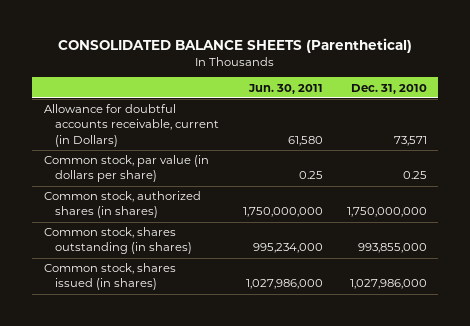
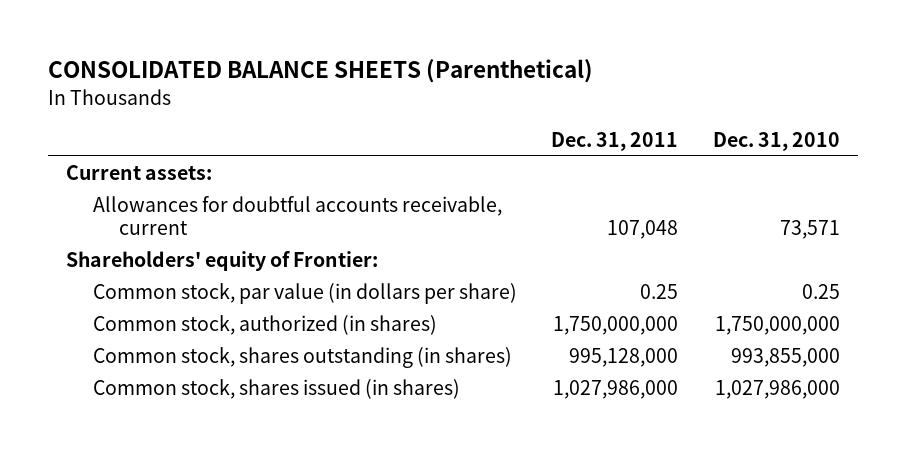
- | Jun. 30, 2011 | Dec. 31, 2010
+ | Dec. 31, 2011 | Dec. 31, 2010
- Allowance for doubtful accounts receivable, current (in Dollars) | 61,580 | 73,571
+ Current assets:
+ Allowances for doubtful accounts receivable, current | 107,048 | 73,571
+ Shareholders' equity of Frontier:
- Common stock, authorized shares (in shares) | 1,750,000,000 | 1,750,000,000
+ Common stock, authorized (in shares) | 1,750,000,000 | 1,750,000,000

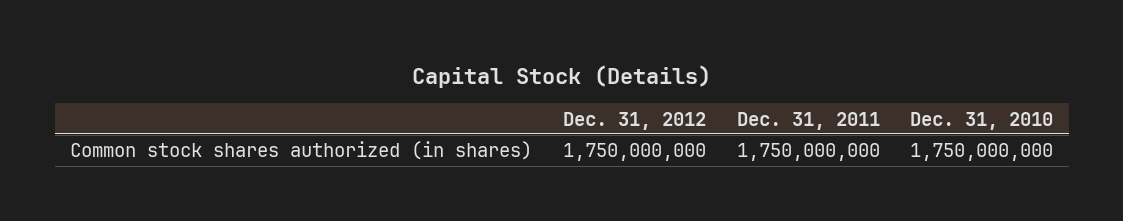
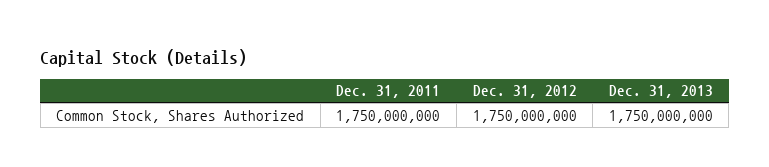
- | Dec. 31, 2012 | Dec. 31, 2011 | Dec. 31, 2010
+ | Dec. 31, 2011 | Dec. 31, 2012 | Dec. 31, 2013
- Common stock shares authorized (in shares) | 1,750,000,000 | 1,750,000,000 | 1,750,000,000
+ Common Stock, Shares Authorized | 1,750,000,000 | 1,750,000,000 | 1,750,000,000

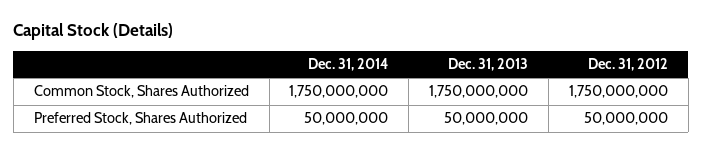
- | Dec. 31, 2011 | Dec. 31, 2012 | Dec. 31, 2013
+ | Dec. 31, 2014 | Dec. 31, 2013 | Dec. 31, 2012
+ Preferred Stock, Shares Authorized | 50,000,000 | 50,000,000 | 50,000,000

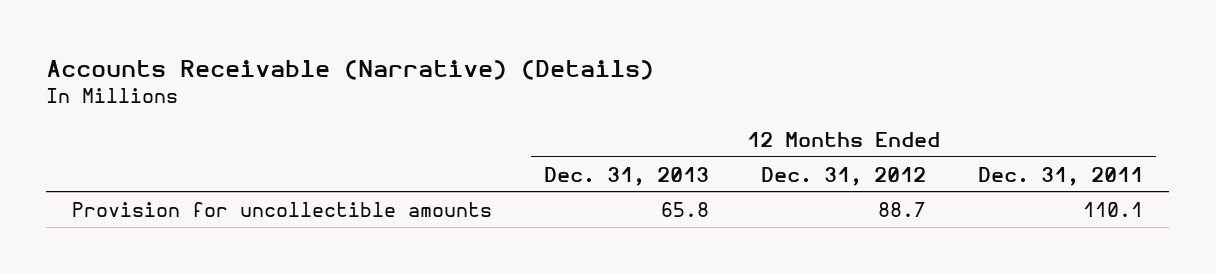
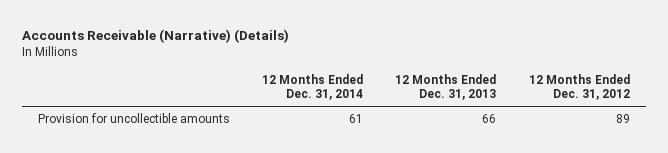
- | 12 Months Ended Dec. 31, 2013 | 12 Months Ended Dec. 31, 2012 | 12 Months Ended Dec. 31, 2011
+ | 12 Months Ended Dec. 31, 2014 | 12 Months Ended Dec. 31, 2013 | 12 Months Ended Dec. 31, 2012
- Provision for uncollectible amounts | 65.8 | 88.7 | 110.1
+ Provision for uncollectible amounts | 61 | 66 | 89

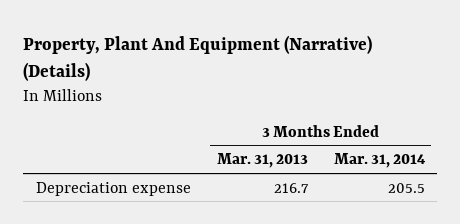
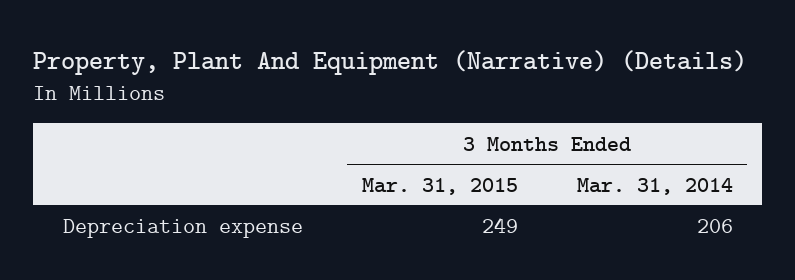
- | 3 Months Ended Mar. 31, 2013 | 3 Months Ended Mar. 31, 2014
+ | 3 Months Ended Mar. 31, 2015 | 3 Months Ended Mar. 31, 2014
- Depreciation expense | 216.7 | 205.5
+ Depreciation expense | 249 | 206

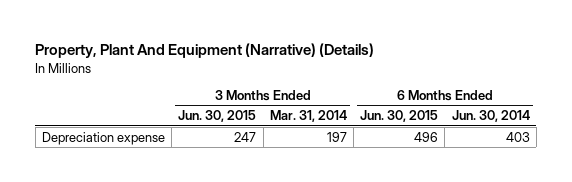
- | 3 Months Ended Mar. 31, 2015 | 3 Months Ended Mar. 31, 2014
+ | 3 Months Ended Jun. 30, 2015 | 3 Months Ended Mar. 31, 2014 | 6 Months Ended Jun. 30, 2015 | 6 Months Ended Jun. 30, 2014
- Depreciation expense | 249 | 206
+ Depreciation expense | 247 | 197 | 496 | 403

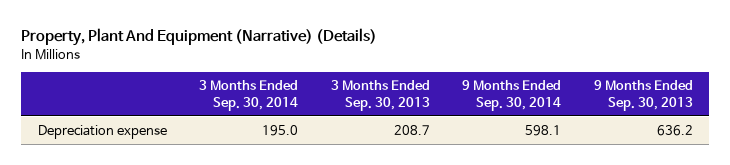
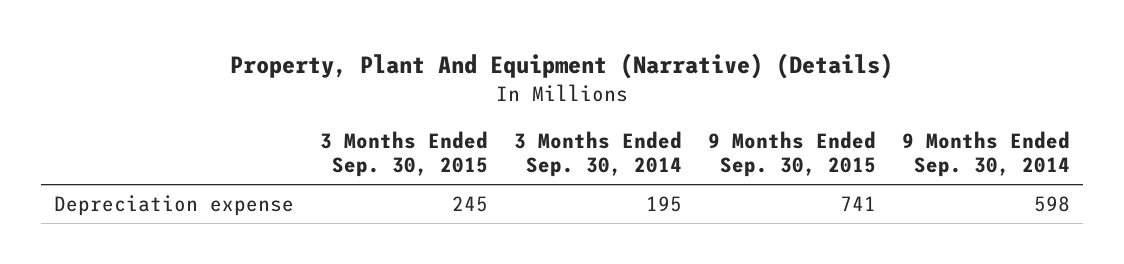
- | 3 Months Ended Sep. 30, 2014 | 3 Months Ended Sep. 30, 2013 | 9 Months Ended Sep. 30, 2014 | 9 Months Ended Sep. 30, 2013
+ | 3 Months Ended Sep. 30, 2015 | 3 Months Ended Sep. 30, 2014 | 9 Months Ended Sep. 30, 2015 | 9 Months Ended Sep. 30, 2014
- Depreciation expense | 195.0 | 208.7 | 598.1 | 636.2
+ Depreciation expense | 245 | 195 | 741 | 598

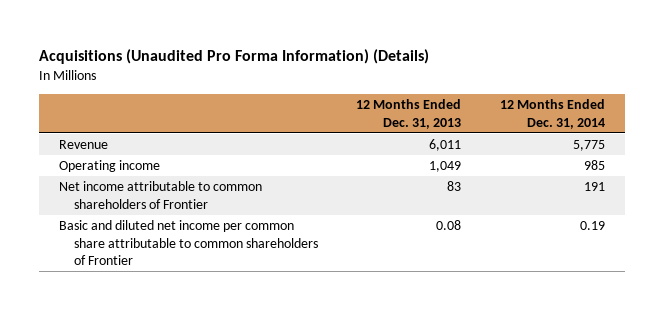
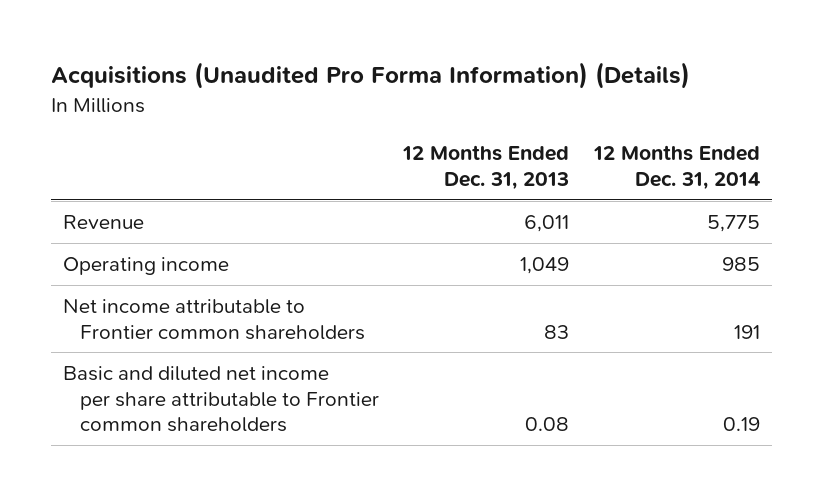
- Net income attributable to common shareholders of Frontier | 83 | 191
- Basic and diluted net income per common share attributable to common shareholders of Frontier | 0.08 | 0.19
+ Net income attributable to Frontier common shareholders | 83 | 191
+ Basic and diluted net income per share attributable to Frontier common shareholders | 0.08 | 0.19

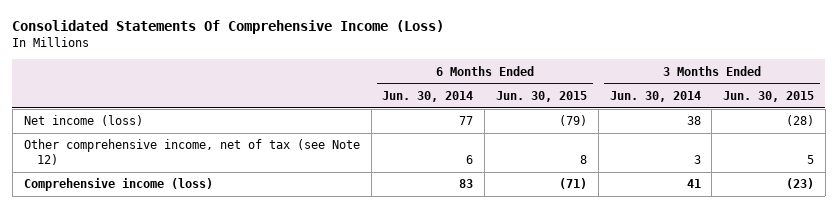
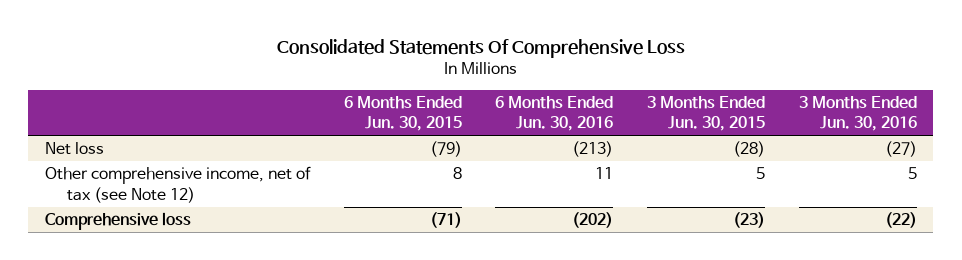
- Consolidated Statements Of Comprehensive Income (Loss)
+ Consolidated Statements Of Comprehensive Loss
- | 6 Months Ended Jun. 30, 2014 | 6 Months Ended Jun. 30, 2015 | 3 Months Ended Jun. 30, 2014 | 3 Months Ended Jun. 30, 2015
+ | 6 Months Ended Jun. 30, 2015 | 6 Months Ended Jun. 30, 2016 | 3 Months Ended Jun. 30, 2015 | 3 Months Ended Jun. 30, 2016
- Net income (loss) | 77 | (79) | 38 | (28)
+ Net loss | (79) | (213) | (28) | (27)
- Comprehensive income (loss) | 83 | (71) | 41 | (23)
+ Comprehensive loss | (71) | (202) | (23) | (22)

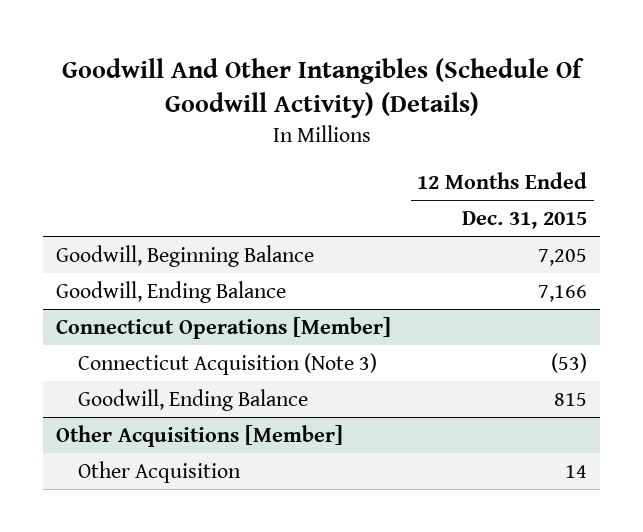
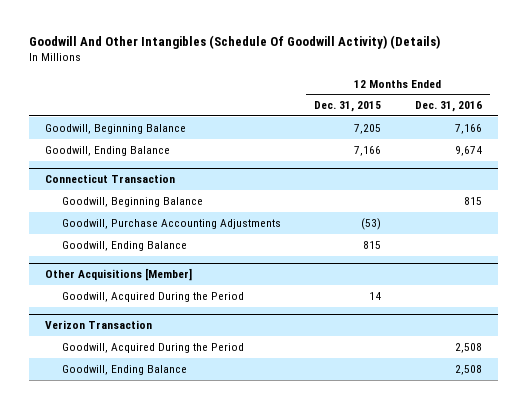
- | 12 Months Ended Dec. 31, 2015
+ | 12 Months Ended Dec. 31, 2015 | 12 Months Ended Dec. 31, 2016
- Connecticut Operations [Member]
- Connecticut Acquisition (Note 3) | (53)
+ Connecticut Transaction
+ Goodwill, Beginning Balance | | 815
+ Goodwill, Purchase Accounting Adjustments | (53) |
@ Other Acquisitions [Member]
- Other Acquisition | 14
+ Goodwill, Acquired During the Period | 14 |
+ Verizon Transaction
+ Goodwill, Acquired During the Period | | 2,508
+ Goodwill, Ending Balance | | 2,508

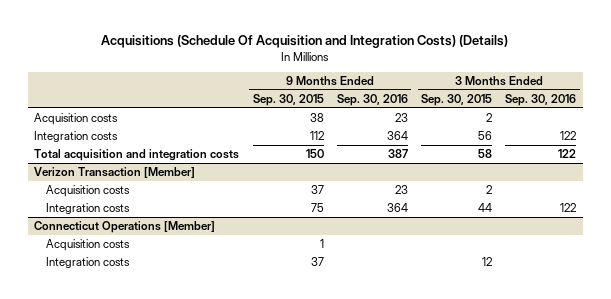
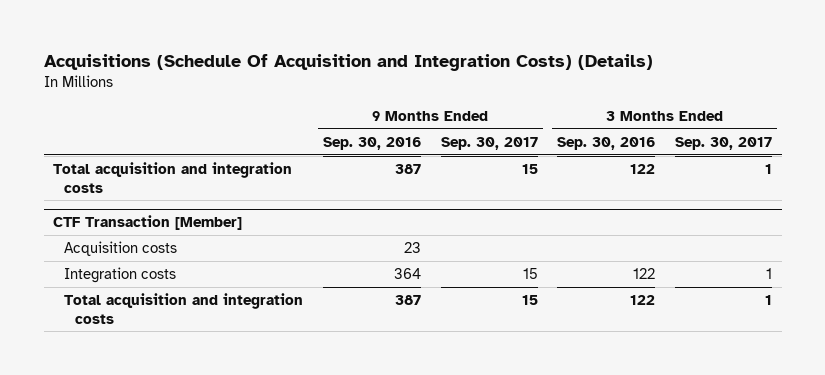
- | 9 Months Ended Sep. 30, 2015 | 9 Months Ended Sep. 30, 2016 | 3 Months Ended Sep. 30, 2015 | 3 Months Ended Sep. 30, 2016
+ | 9 Months Ended Sep. 30, 2016 | 9 Months Ended Sep. 30, 2017 | 3 Months Ended Sep. 30, 2016 | 3 Months Ended Sep. 30, 2017
- Acquisition costs | 38 | 23 | 2 |
- Integration costs | 112 | 364 | 56 | 122
- Verizon Transaction [Member]
+ CTF Transaction [Member]
- Connecticut Operations [Member]
- Acquisition costs | 1 | | |
- Integration costs | 37 | | 12 |
+ Total acquisition and integration costs | 387 | 15 | 122 | 1

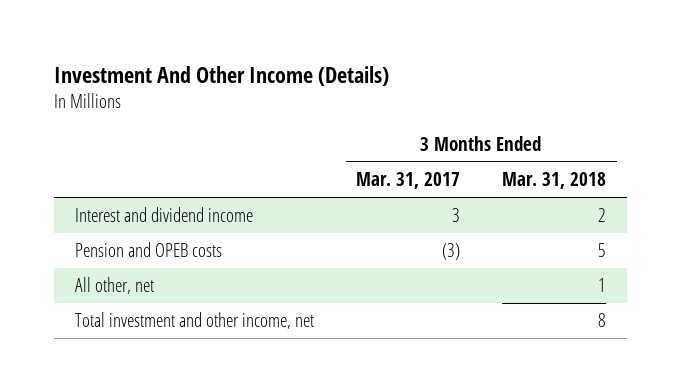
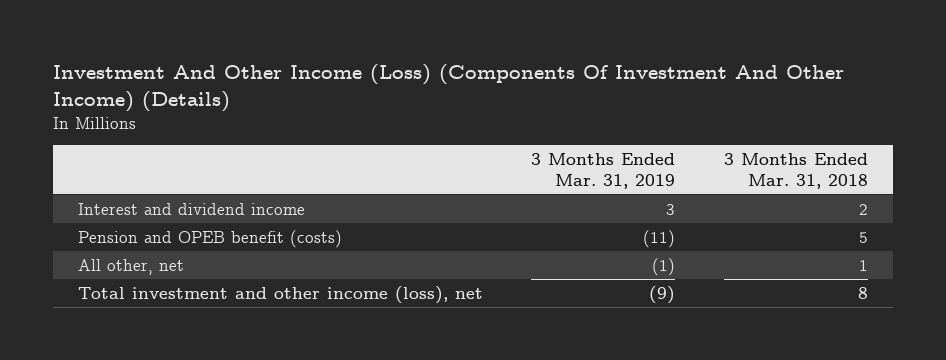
- Investment And Other Income (Details)
+ Investment And Other Income (Loss) (Components Of Investment And Other Income) (Details)
- | 3 Months Ended Mar. 31, 2017 | 3 Months Ended Mar. 31, 2018
+ | 3 Months Ended Mar. 31, 2019 | 3 Months Ended Mar. 31, 2018
- Pension and OPEB costs | (3) | 5
+ Pension and OPEB benefit (costs) | (11) | 5
- Total investment and other income, net | | 8
+ Total investment and other income (loss), net | (9) | 8

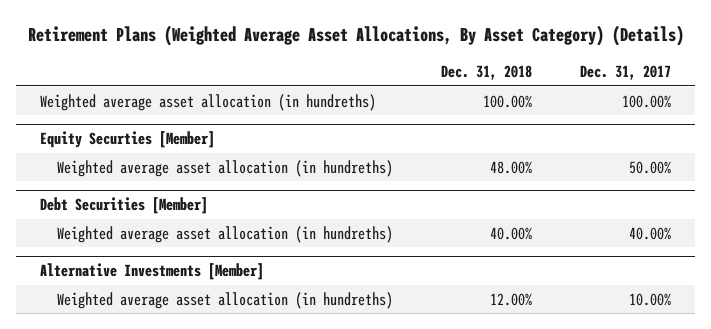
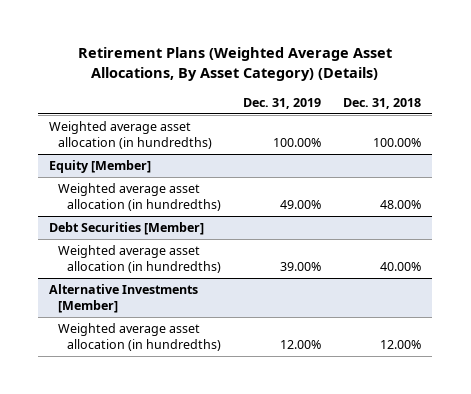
- | Dec. 31, 2018 | Dec. 31, 2017
+ | Dec. 31, 2019 | Dec. 31, 2018
- Weighted average asset allocation (in hundreths) | 100.00% | 100.00%
- Equity Securties [Member]
- Weighted average asset allocation (in hundreths) | 48.00% | 50.00%
+ Weighted average asset allocation (in hundredths) | 100.00% | 100.00%
+ Equity [Member]
+ Weighted average asset allocation (in hundredths) | 49.00% | 48.00%
@ Debt Securities [Member]
- Weighted average asset allocation (in hundreths) | 40.00% | 40.00%
+ Weighted average asset allocation (in hundredths) | 39.00% | 40.00%
@ Alternative Investments [Member]
- Weighted average asset allocation (in hundreths) | 12.00% | 10.00%
+ Weighted average asset allocation (in hundredths) | 12.00% | 12.00%

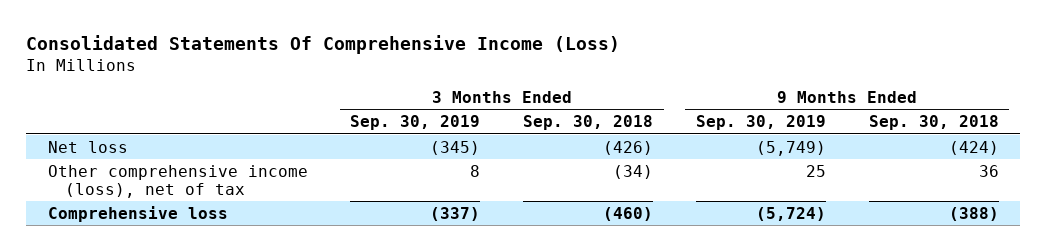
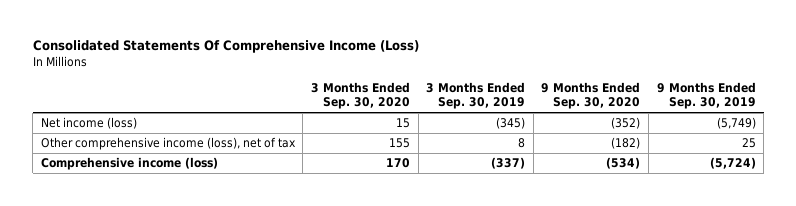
- | 3 Months Ended Sep. 30, 2019 | 3 Months Ended Sep. 30, 2018 | 9 Months Ended Sep. 30, 2019 | 9 Months Ended Sep. 30, 2018
+ | 3 Months Ended Sep. 30, 2020 | 3 Months Ended Sep. 30, 2019 | 9 Months Ended Sep. 30, 2020 | 9 Months Ended Sep. 30, 2019
- Net loss | (345) | (426) | (5,749) | (424)
+ Net income (loss) | 15 | (345) | (352) | (5,749)
- Comprehensive loss | (337) | (460) | (5,724) | (388)
+ Comprehensive income (loss) | 170 | (337) | (534) | (5,724)

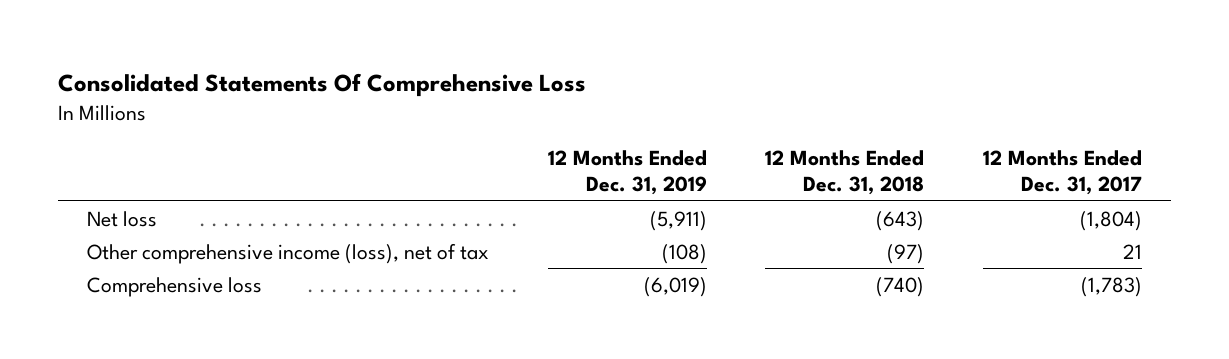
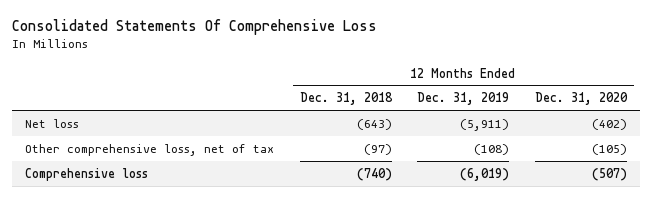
- | 12 Months Ended Dec. 31, 2019 | 12 Months Ended Dec. 31, 2018 | 12 Months Ended Dec. 31, 2017
+ | 12 Months Ended Dec. 31, 2018 | 12 Months Ended Dec. 31, 2019 | 12 Months Ended Dec. 31, 2020
- Other comprehensive income (loss), net of tax | (108) | (97) | 21
+ Other comprehensive loss, net of tax | (97) | (108) | (105)

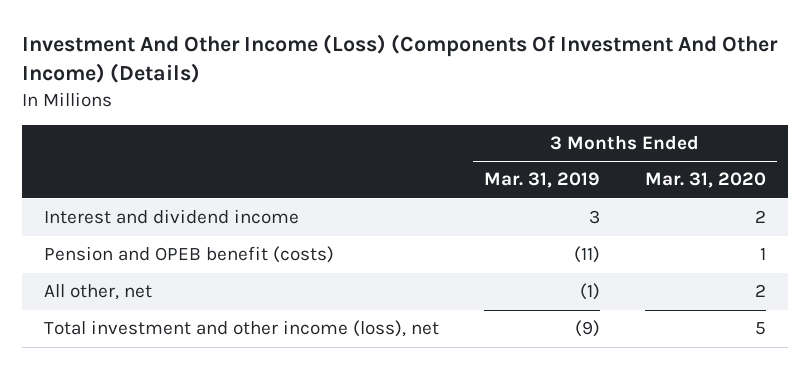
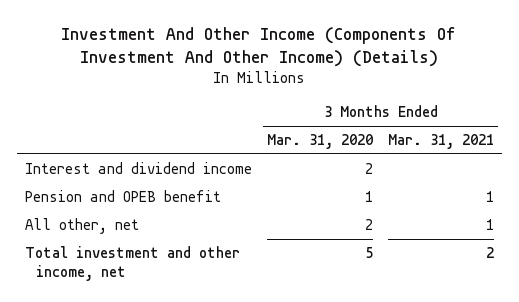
- Investment And Other Income (Loss) (Components Of Investment And Other Income) (Details)
+ Investment And Other Income (Components Of Investment And Other Income) (Details)
- | 3 Months Ended Mar. 31, 2019 | 3 Months Ended Mar. 31, 2020
+ | 3 Months Ended Mar. 31, 2020 | 3 Months Ended Mar. 31, 2021
- Pension and OPEB benefit (costs) | (11) | 1
+ Pension and OPEB benefit | 1 | 1
- Total investment and other income (loss), net | (9) | 5
+ Total investment and other income, net | 5 | 2

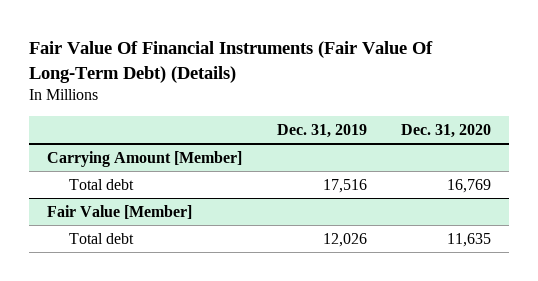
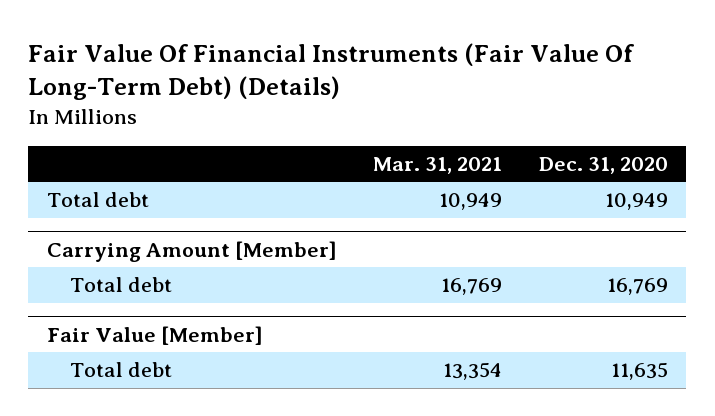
- | Dec. 31, 2019 | Dec. 31, 2020
+ | Mar. 31, 2021 | Dec. 31, 2020
+ Total debt | 10,949 | 10,949

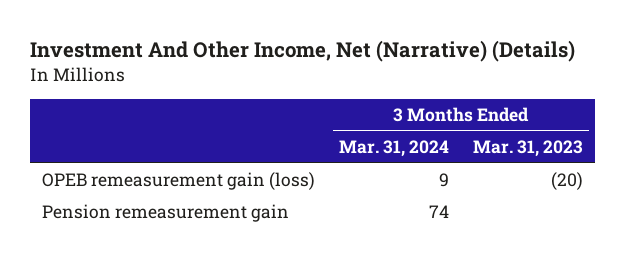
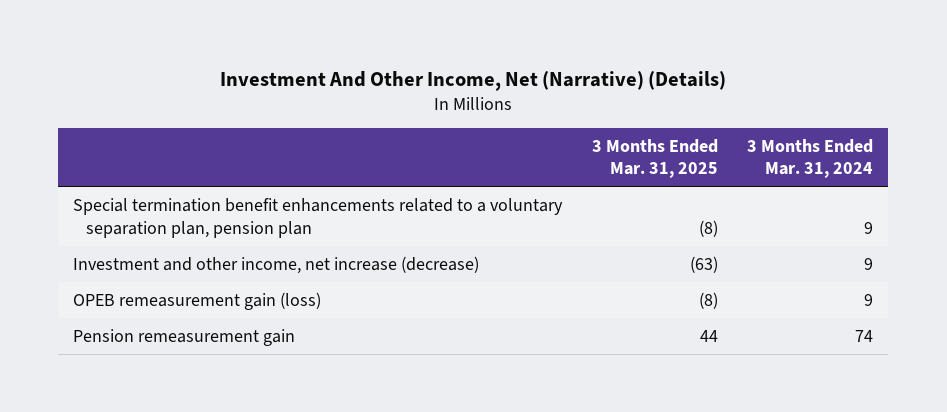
- | 3 Months Ended Mar. 31, 2024 | 3 Months Ended Mar. 31, 2023
+ | 3 Months Ended Mar. 31, 2025 | 3 Months Ended Mar. 31, 2024
+ Special termination benefit enhancements related to a voluntary separation plan, pension plan | (8) | 9
+ Investment and other income, net increase (decrease) | (63) | 9

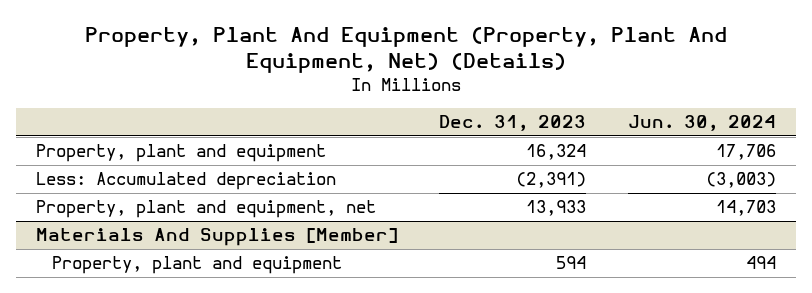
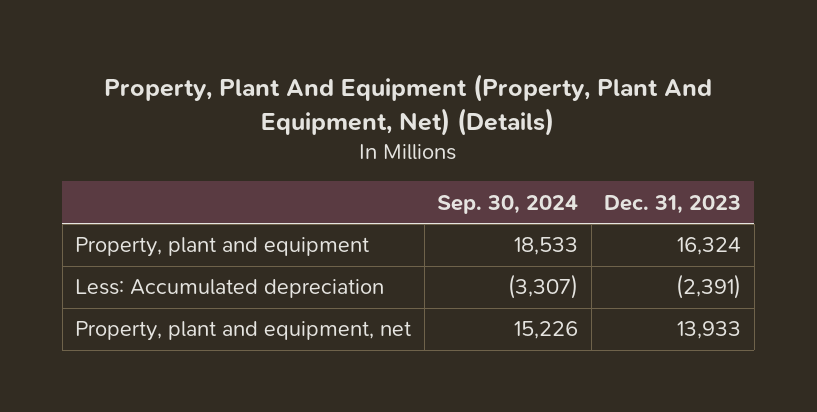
- | Dec. 31, 2023 | Jun. 30, 2024
+ | Sep. 30, 2024 | Dec. 31, 2023
- Materials And Supplies [Member]
- Property, plant and equipment | 594 | 494

